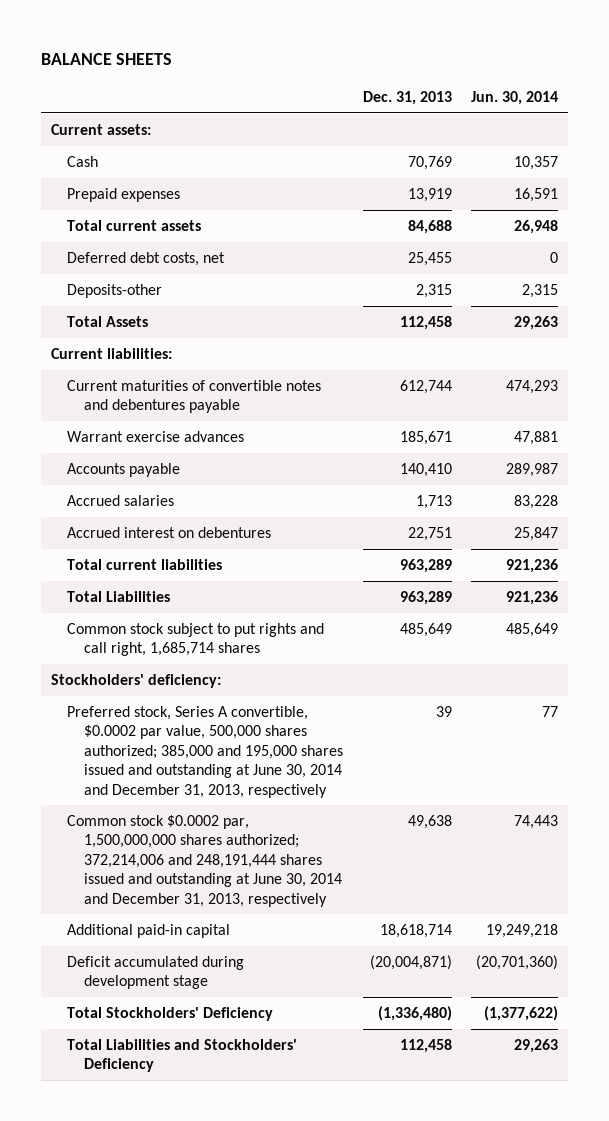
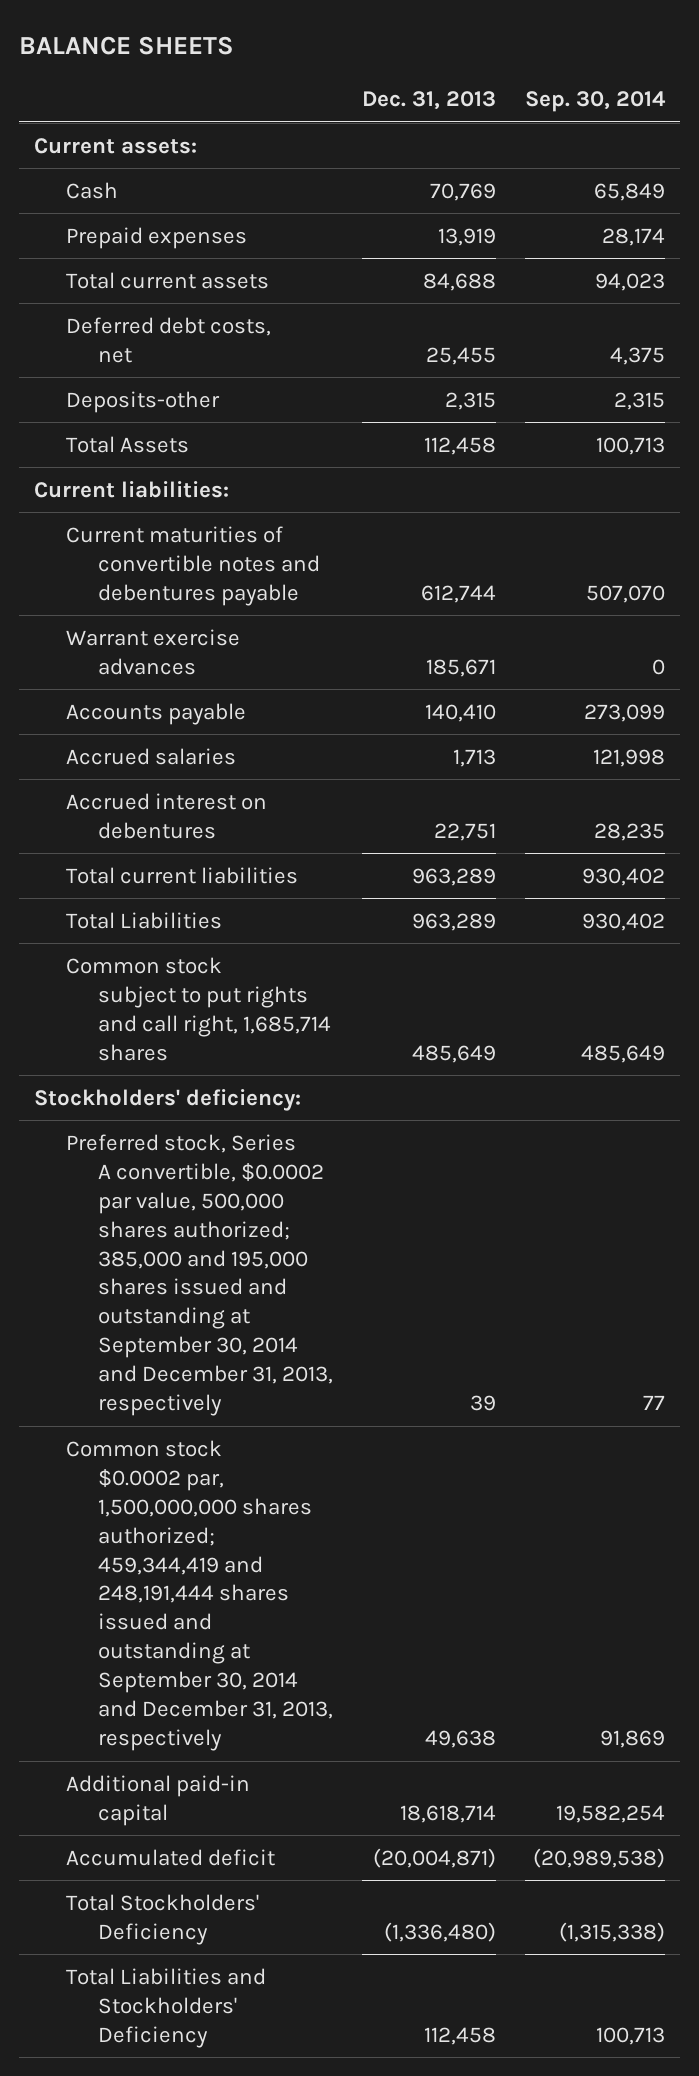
- | Dec. 31, 2013 | Jun. 30, 2014
+ | Dec. 31, 2013 | Sep. 30, 2014
- Preferred stock, Series A convertible, $0.0002 par value, 500,000 shares authorized; 385,000 and 195,000 shares issued and outstanding at June 30, 2014 and December 31, 2013, respectively | 39 | 77
- Common stock $0.0002 par, 1,500,000,000 shares authorized; 372,214,006 and 248,191,444 shares issued and outstanding at June 30, 2014 and December 31, 2013, respectively | 49,638 | 74,443
+ Preferred stock, Series A convertible, $0.0002 par value, 500,000 shares authorized; 385,000 and 195,000 shares issued and outstanding at September 30, 2014 and December 31, 2013, respectively | 39 | 77
+ Common stock $0.0002 par, 1,500,000,000 shares authorized; 459,344,419 and 248,191,444 shares issued and outstanding at September 30, 2014 and December 31, 2013, respectively | 49,638 | 91,869
- Deficit accumulated during development stage | (20,004,871) | (20,701,360)
+ Accumulated deficit | (20,004,871) | (20,989,538)

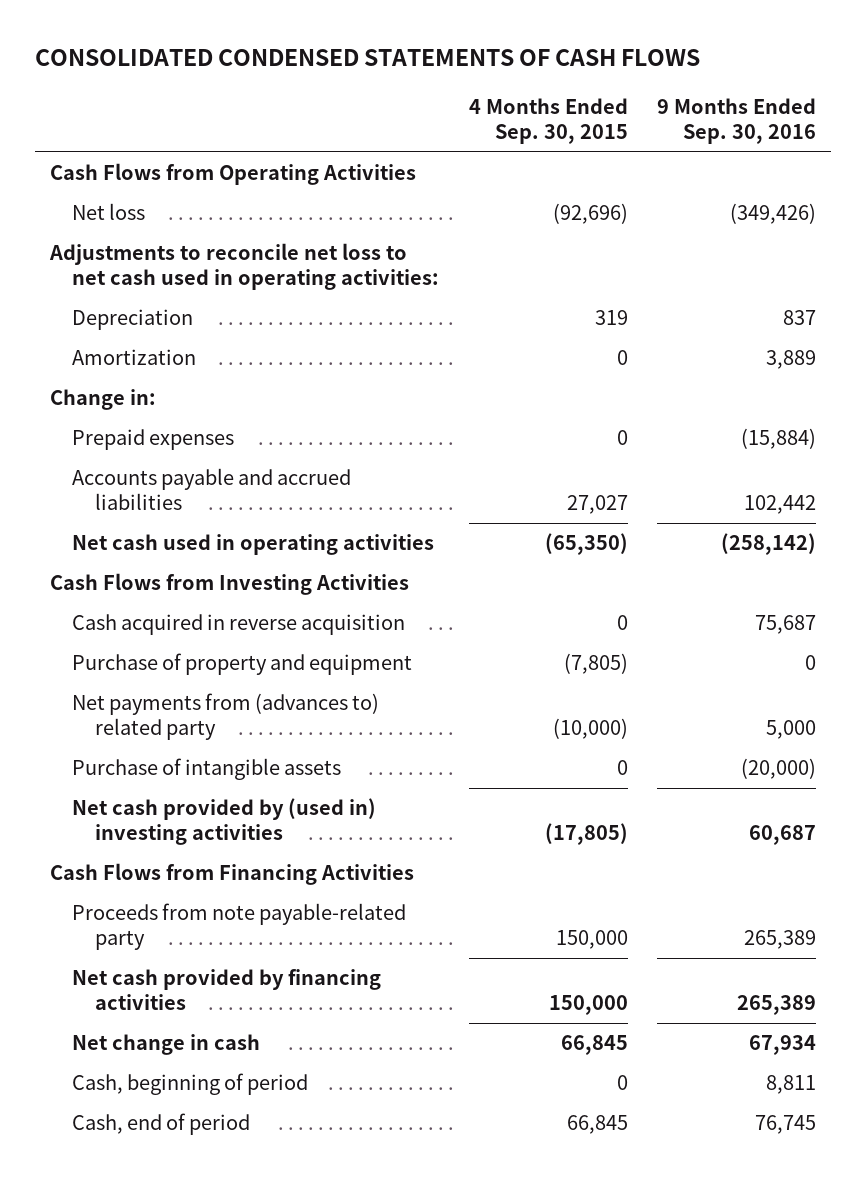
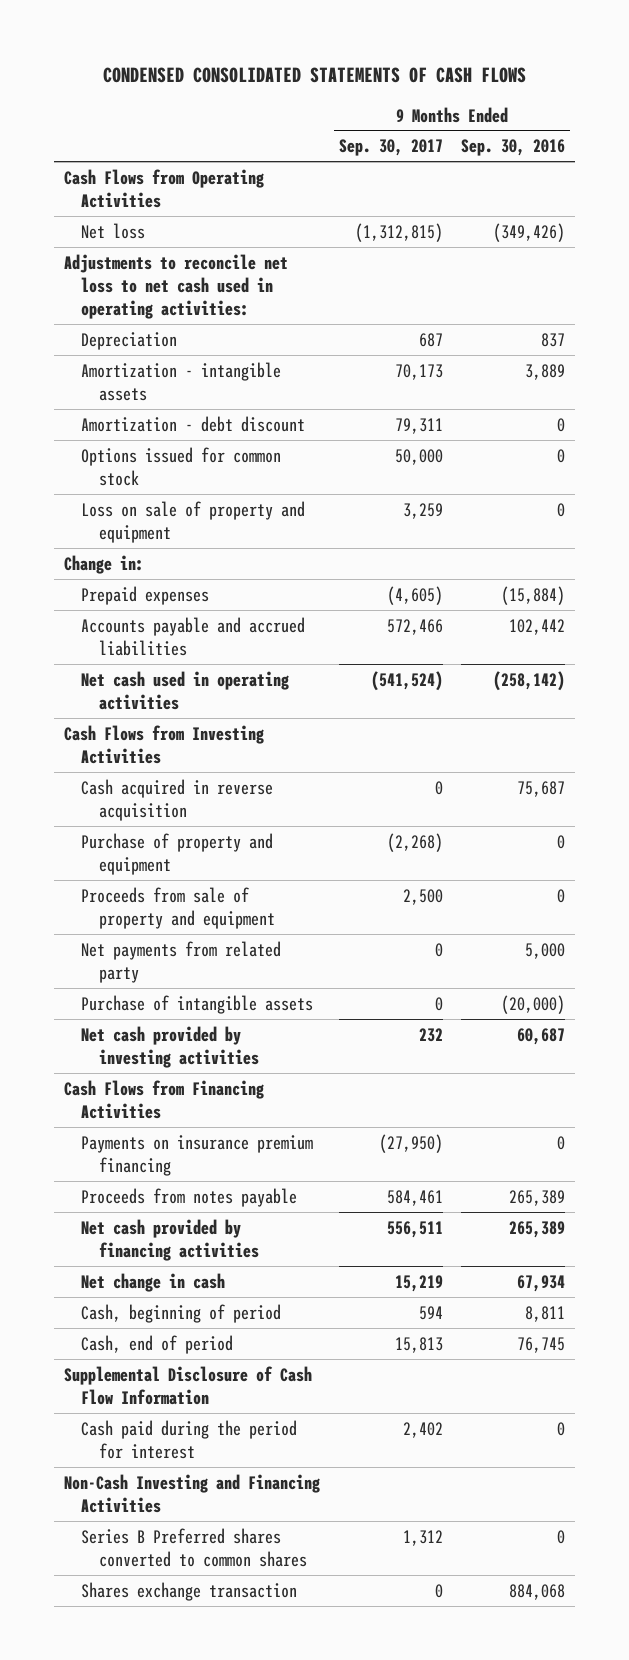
- CONSOLIDATED CONDENSED STATEMENTS OF CASH FLOWS
+ CONDENSED CONSOLIDATED STATEMENTS OF CASH FLOWS
- | 4 Months Ended Sep. 30, 2015 | 9 Months Ended Sep. 30, 2016
+ | 9 Months Ended Sep. 30, 2017 | 9 Months Ended Sep. 30, 2016
- Amortization | 0 | 3,889
+ Amortization - intangible assets | 70,173 | 3,889
+ Amortization - debt discount | 79,311 | 0
+ Options issued for common stock | 50,000 | 0
+ Loss on sale of property and equipment | 3,259 | 0
- Net payments from (advances to) related party | (10,000) | 5,000
+ Proceeds from sale of property and equipment | 2,500 | 0
+ Net payments from related party | 0 | 5,000
- Net cash provided by (used in) investing activities | (17,805) | 60,687
+ Net cash provided by investing activities | 232 | 60,687
- Proceeds from note payable-related party | 150,000 | 265,389
+ Payments on insurance premium financing | (27,950) | 0
+ Proceeds from notes payable | 584,461 | 265,389
+ Supplemental Disclosure of Cash Flow Information
+ Cash paid during the period for interest | 2,402 | 0
+ Non-Cash Investing and Financing Activities
+ Series B Preferred shares converted to common shares | 1,312 | 0
+ Shares exchange transaction | 0 | 884,068

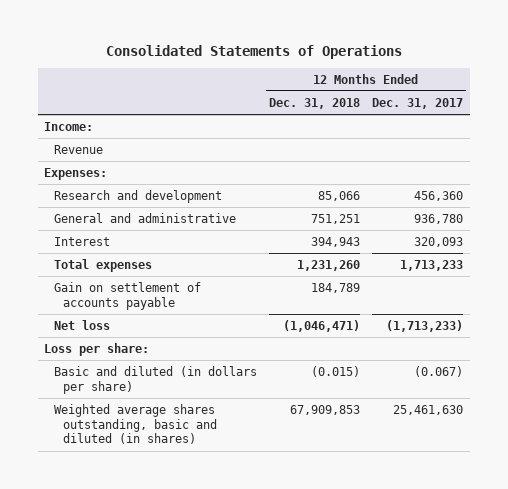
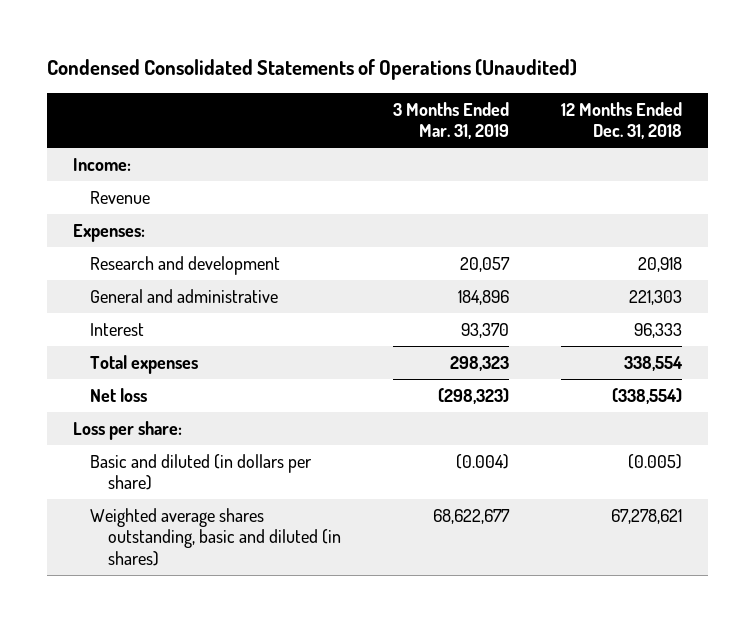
- Consolidated Statements of Operations
+ Condensed Consolidated Statements of Operations (Unaudited)
- | 12 Months Ended Dec. 31, 2018 | 12 Months Ended Dec. 31, 2017
+ | 3 Months Ended Mar. 31, 2019 | 12 Months Ended Dec. 31, 2018
- Research and development | 85,066 | 456,360
- General and administrative | 751,251 | 936,780
- Interest | 394,943 | 320,093
- Total expenses | 1,231,260 | 1,713,233
- Gain on settlement of accounts payable | 184,789 |
- Net loss | (1,046,471) | (1,713,233)
+ Research and development | 20,057 | 20,918
+ General and administrative | 184,896 | 221,303
+ Interest | 93,370 | 96,333
+ Total expenses | 298,323 | 338,554
+ Net loss | (298,323) | (338,554)
- Basic and diluted (in dollars per share) | (0.015) | (0.067)
- Weighted average shares outstanding, basic and diluted (in shares) | 67,909,853 | 25,461,630
+ Basic and diluted (in dollars per share) | (0.004) | (0.005)
+ Weighted average shares outstanding, basic and diluted (in shares) | 68,622,677 | 67,278,621

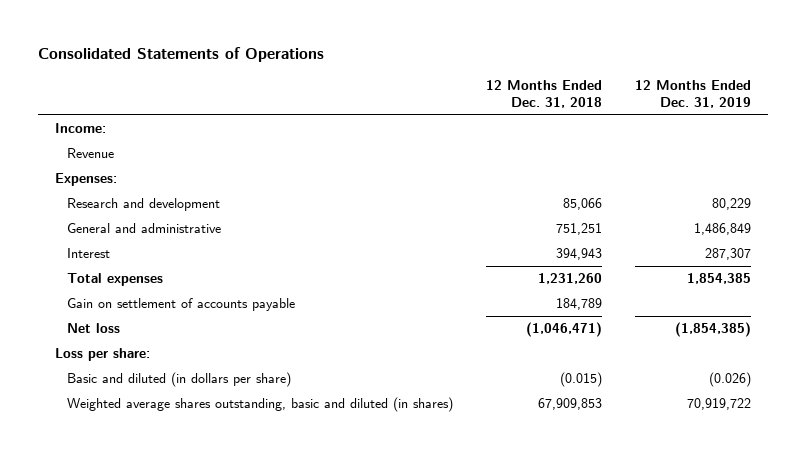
- Condensed Consolidated Statements of Operations (Unaudited)
+ Consolidated Statements of Operations
- | 3 Months Ended Mar. 31, 2019 | 12 Months Ended Dec. 31, 2018
+ | 12 Months Ended Dec. 31, 2018 | 12 Months Ended Dec. 31, 2019
- Research and development | 20,057 | 20,918
- General and administrative | 184,896 | 221,303
- Interest | 93,370 | 96,333
- Total expenses | 298,323 | 338,554
- Net loss | (298,323) | (338,554)
+ Research and development | 85,066 | 80,229
+ General and administrative | 751,251 | 1,486,849
+ Interest | 394,943 | 287,307
+ Total expenses | 1,231,260 | 1,854,385
+ Gain on settlement of accounts payable | 184,789 |
+ Net loss | (1,046,471) | (1,854,385)
- Basic and diluted (in dollars per share) | (0.004) | (0.005)
- Weighted average shares outstanding, basic and diluted (in shares) | 68,622,677 | 67,278,621
+ Basic and diluted (in dollars per share) | (0.015) | (0.026)
+ Weighted average shares outstanding, basic and diluted (in shares) | 67,909,853 | 70,919,722

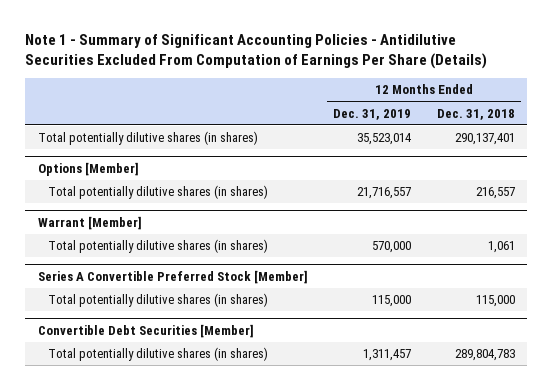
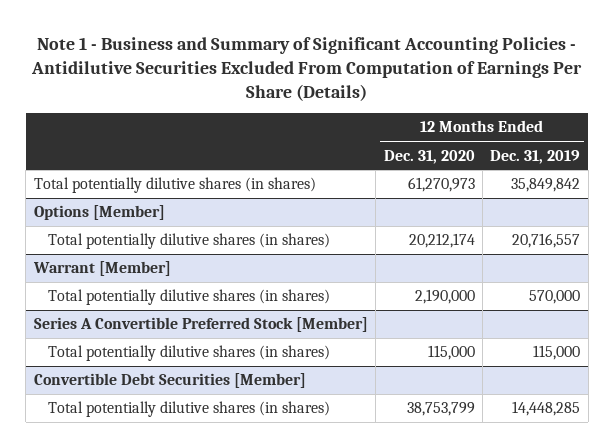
- Note 1 - Summary of Significant Accounting Policies - Antidilutive Securities Excluded From Computation of Earnings Per Share (Details)
+ Note 1 - Business and Summary of Significant Accounting Policies - Antidilutive Securities Excluded From Computation of Earnings Per Share (Details)
- | 12 Months Ended Dec. 31, 2019 | 12 Months Ended Dec. 31, 2018
+ | 12 Months Ended Dec. 31, 2020 | 12 Months Ended Dec. 31, 2019
- Total potentially dilutive shares (in shares) | 35,523,014 | 290,137,401
+ Total potentially dilutive shares (in shares) | 61,270,973 | 35,849,842
@ Options [Member]
- Total potentially dilutive shares (in shares) | 21,716,557 | 216,557
+ Total potentially dilutive shares (in shares) | 20,212,174 | 20,716,557
@ Convertible Debt Securities [Member]
- Total potentially dilutive shares (in shares) | 1,311,457 | 289,804,783
+ Total potentially dilutive shares (in shares) | 38,753,799 | 14,448,285

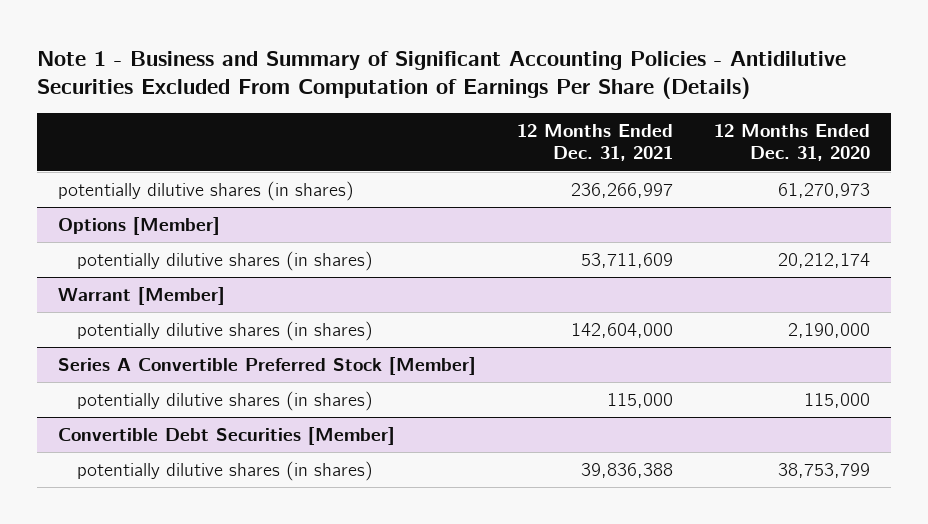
- | 12 Months Ended Dec. 31, 2020 | 12 Months Ended Dec. 31, 2019
+ | 12 Months Ended Dec. 31, 2021 | 12 Months Ended Dec. 31, 2020
- Total potentially dilutive shares (in shares) | 61,270,973 | 35,849,842
+ potentially dilutive shares (in shares) | 236,266,997 | 61,270,973
@ Options [Member]
- Total potentially dilutive shares (in shares) | 20,212,174 | 20,716,557
+ potentially dilutive shares (in shares) | 53,711,609 | 20,212,174
@ Warrant [Member]
- Total potentially dilutive shares (in shares) | 2,190,000 | 570,000
+ potentially dilutive shares (in shares) | 142,604,000 | 2,190,000
@ Series A Convertible Preferred Stock [Member]
- Total potentially dilutive shares (in shares) | 115,000 | 115,000
+ potentially dilutive shares (in shares) | 115,000 | 115,000
@ Convertible Debt Securities [Member]
- Total potentially dilutive shares (in shares) | 38,753,799 | 14,448,285
+ potentially dilutive shares (in shares) | 39,836,388 | 38,753,799

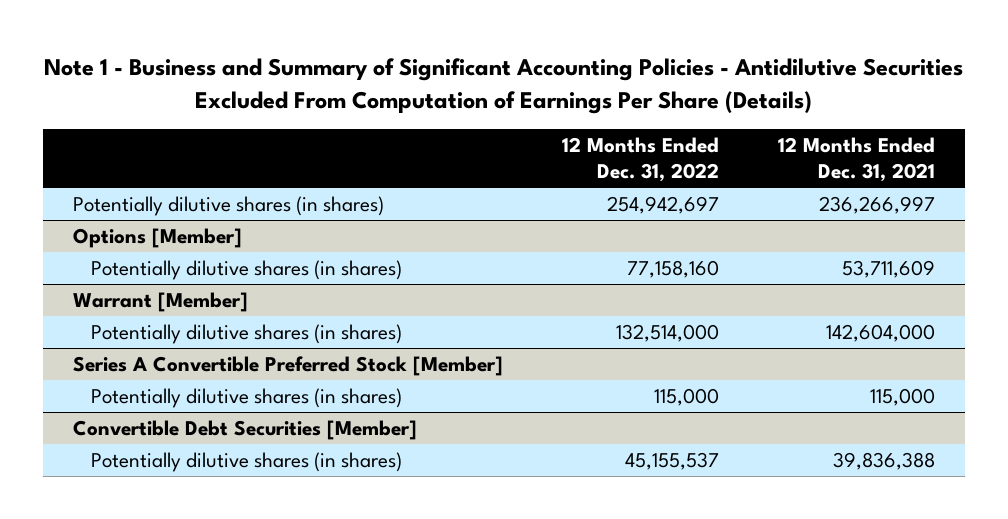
- | 12 Months Ended Dec. 31, 2021 | 12 Months Ended Dec. 31, 2020
+ | 12 Months Ended Dec. 31, 2022 | 12 Months Ended Dec. 31, 2021
- potentially dilutive shares (in shares) | 236,266,997 | 61,270,973
+ Potentially dilutive shares (in shares) | 254,942,697 | 236,266,997
@ Options [Member]
- potentially dilutive shares (in shares) | 53,711,609 | 20,212,174
+ Potentially dilutive shares (in shares) | 77,158,160 | 53,711,609
@ Warrant [Member]
- potentially dilutive shares (in shares) | 142,604,000 | 2,190,000
+ Potentially dilutive shares (in shares) | 132,514,000 | 142,604,000
@ Series A Convertible Preferred Stock [Member]
- potentially dilutive shares (in shares) | 115,000 | 115,000
+ Potentially dilutive shares (in shares) | 115,000 | 115,000
@ Convertible Debt Securities [Member]
- potentially dilutive shares (in shares) | 39,836,388 | 38,753,799
+ Potentially dilutive shares (in shares) | 45,155,537 | 39,836,388

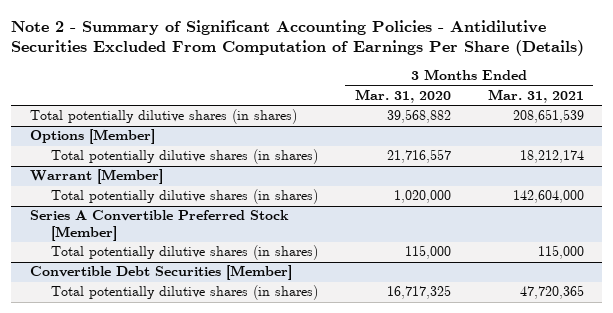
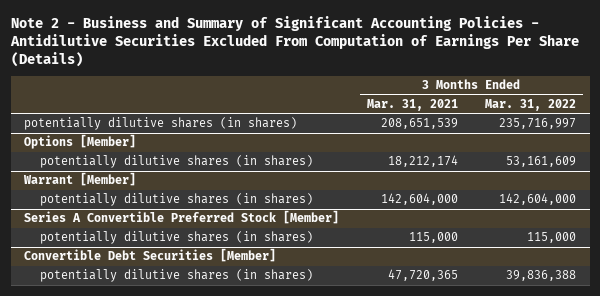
- Note 2 - Summary of Significant Accounting Policies - Antidilutive Securities Excluded From Computation of Earnings Per Share (Details)
+ Note 2 - Business and Summary of Significant Accounting Policies - Antidilutive Securities Excluded From Computation of Earnings Per Share (Details)
- | 3 Months Ended Mar. 31, 2020 | 3 Months Ended Mar. 31, 2021
+ | 3 Months Ended Mar. 31, 2021 | 3 Months Ended Mar. 31, 2022
- Total potentially dilutive shares (in shares) | 39,568,882 | 208,651,539
+ potentially dilutive shares (in shares) | 208,651,539 | 235,716,997
@ Options [Member]
- Total potentially dilutive shares (in shares) | 21,716,557 | 18,212,174
+ potentially dilutive shares (in shares) | 18,212,174 | 53,161,609
@ Warrant [Member]
- Total potentially dilutive shares (in shares) | 1,020,000 | 142,604,000
+ potentially dilutive shares (in shares) | 142,604,000 | 142,604,000
@ Series A Convertible Preferred Stock [Member]
- Total potentially dilutive shares (in shares) | 115,000 | 115,000
+ potentially dilutive shares (in shares) | 115,000 | 115,000
@ Convertible Debt Securities [Member]
- Total potentially dilutive shares (in shares) | 16,717,325 | 47,720,365
+ potentially dilutive shares (in shares) | 47,720,365 | 39,836,388

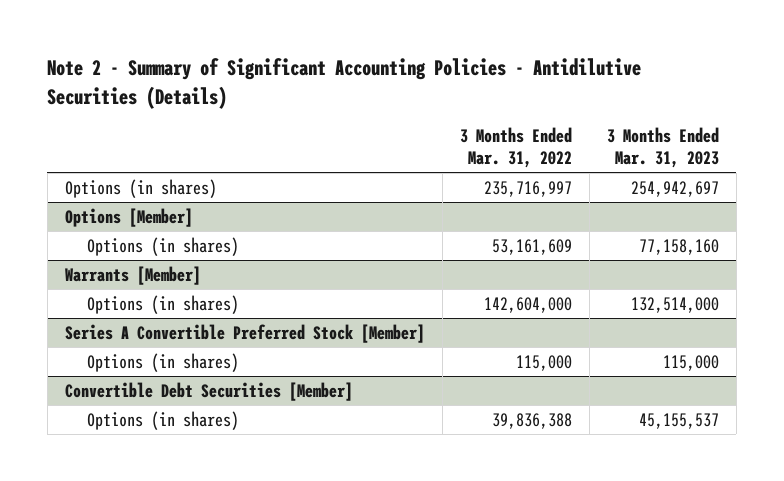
- Note 2 - Business and Summary of Significant Accounting Policies - Antidilutive Securities Excluded From Computation of Earnings Per Share (Details)
+ Note 2 - Summary of Significant Accounting Policies - Antidilutive Securities (Details)
- | 3 Months Ended Mar. 31, 2021 | 3 Months Ended Mar. 31, 2022
+ | 3 Months Ended Mar. 31, 2022 | 3 Months Ended Mar. 31, 2023
- potentially dilutive shares (in shares) | 208,651,539 | 235,716,997
+ Options (in shares) | 235,716,997 | 254,942,697
@ Options [Member]
- potentially dilutive shares (in shares) | 18,212,174 | 53,161,609
- Warrant [Member]
- potentially dilutive shares (in shares) | 142,604,000 | 142,604,000
@ Options [Member]
+ Options (in shares) | 53,161,609 | 77,158,160
+ Warrants [Member]
+ Options (in shares) | 142,604,000 | 132,514,000
@ Series A Convertible Preferred Stock [Member]
- potentially dilutive shares (in shares) | 115,000 | 115,000
+ Options (in shares) | 115,000 | 115,000
@ Convertible Debt Securities [Member]
- potentially dilutive shares (in shares) | 47,720,365 | 39,836,388
+ Options (in shares) | 39,836,388 | 45,155,537

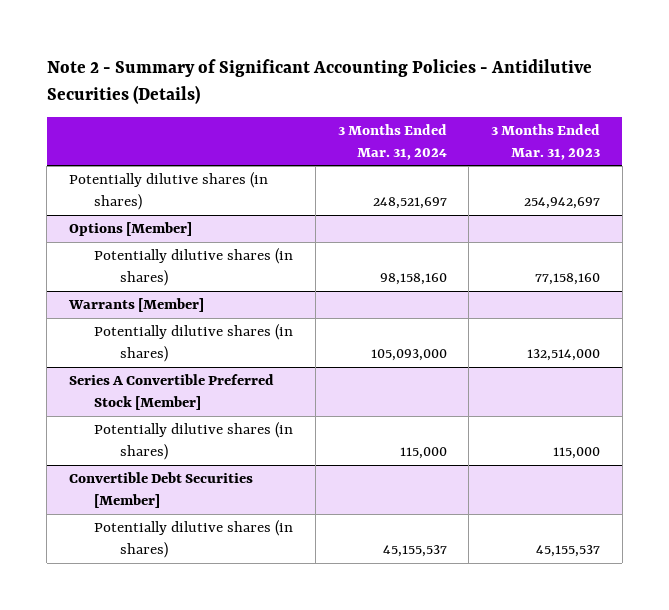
- | 3 Months Ended Mar. 31, 2022 | 3 Months Ended Mar. 31, 2023
+ | 3 Months Ended Mar. 31, 2024 | 3 Months Ended Mar. 31, 2023
- Options (in shares) | 235,716,997 | 254,942,697
+ Potentially dilutive shares (in shares) | 248,521,697 | 254,942,697
@ Options [Member]
- Options (in shares) | 53,161,609 | 77,158,160
+ Potentially dilutive shares (in shares) | 98,158,160 | 77,158,160
@ Warrants [Member]
- Options (in shares) | 142,604,000 | 132,514,000
+ Potentially dilutive shares (in shares) | 105,093,000 | 132,514,000
@ Series A Convertible Preferred Stock [Member]
- Options (in shares) | 115,000 | 115,000
+ Potentially dilutive shares (in shares) | 115,000 | 115,000
@ Convertible Debt Securities [Member]
- Options (in shares) | 39,836,388 | 45,155,537
+ Potentially dilutive shares (in shares) | 45,155,537 | 45,155,537

